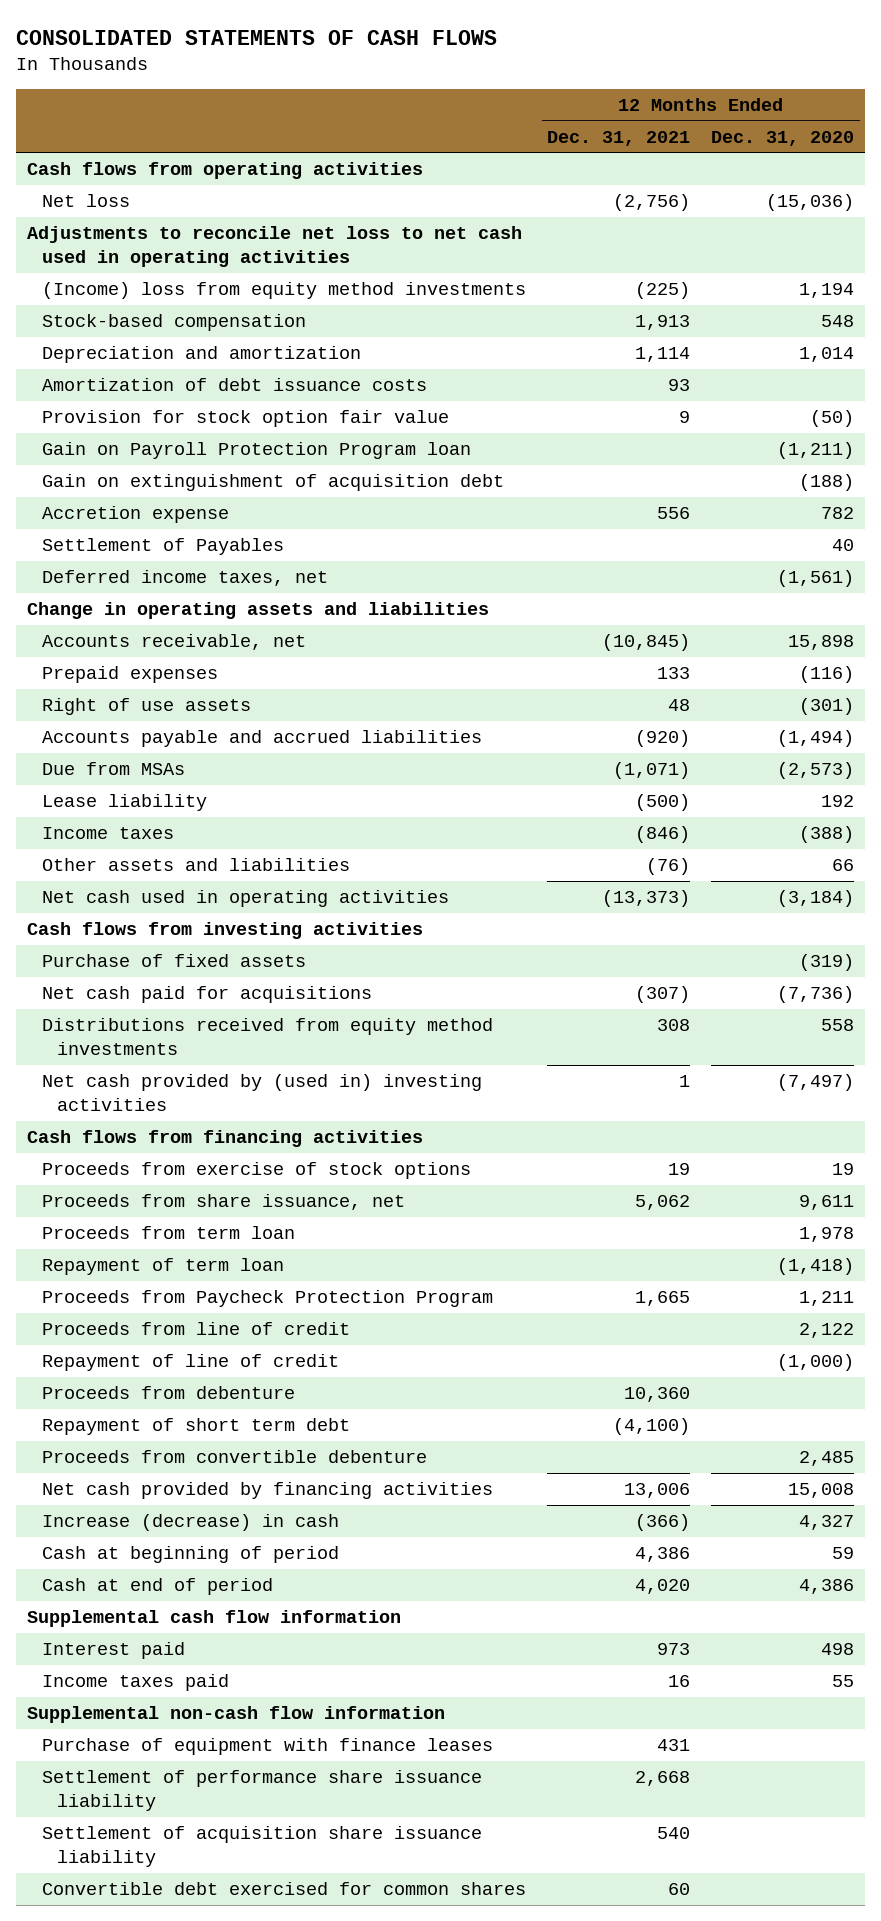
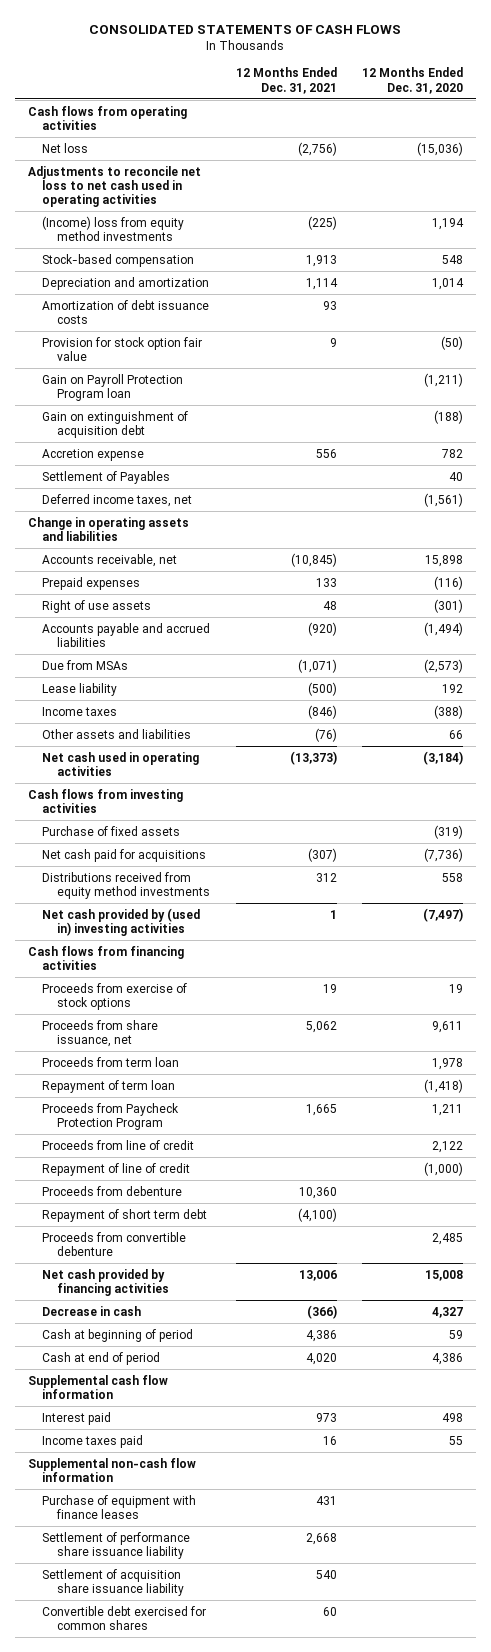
- Distributions received from equity method investments | 308 | 558
+ Distributions received from equity method investments | 312 | 558
- Increase (decrease) in cash | (366) | 4,327
+ Decrease in cash | (366) | 4,327

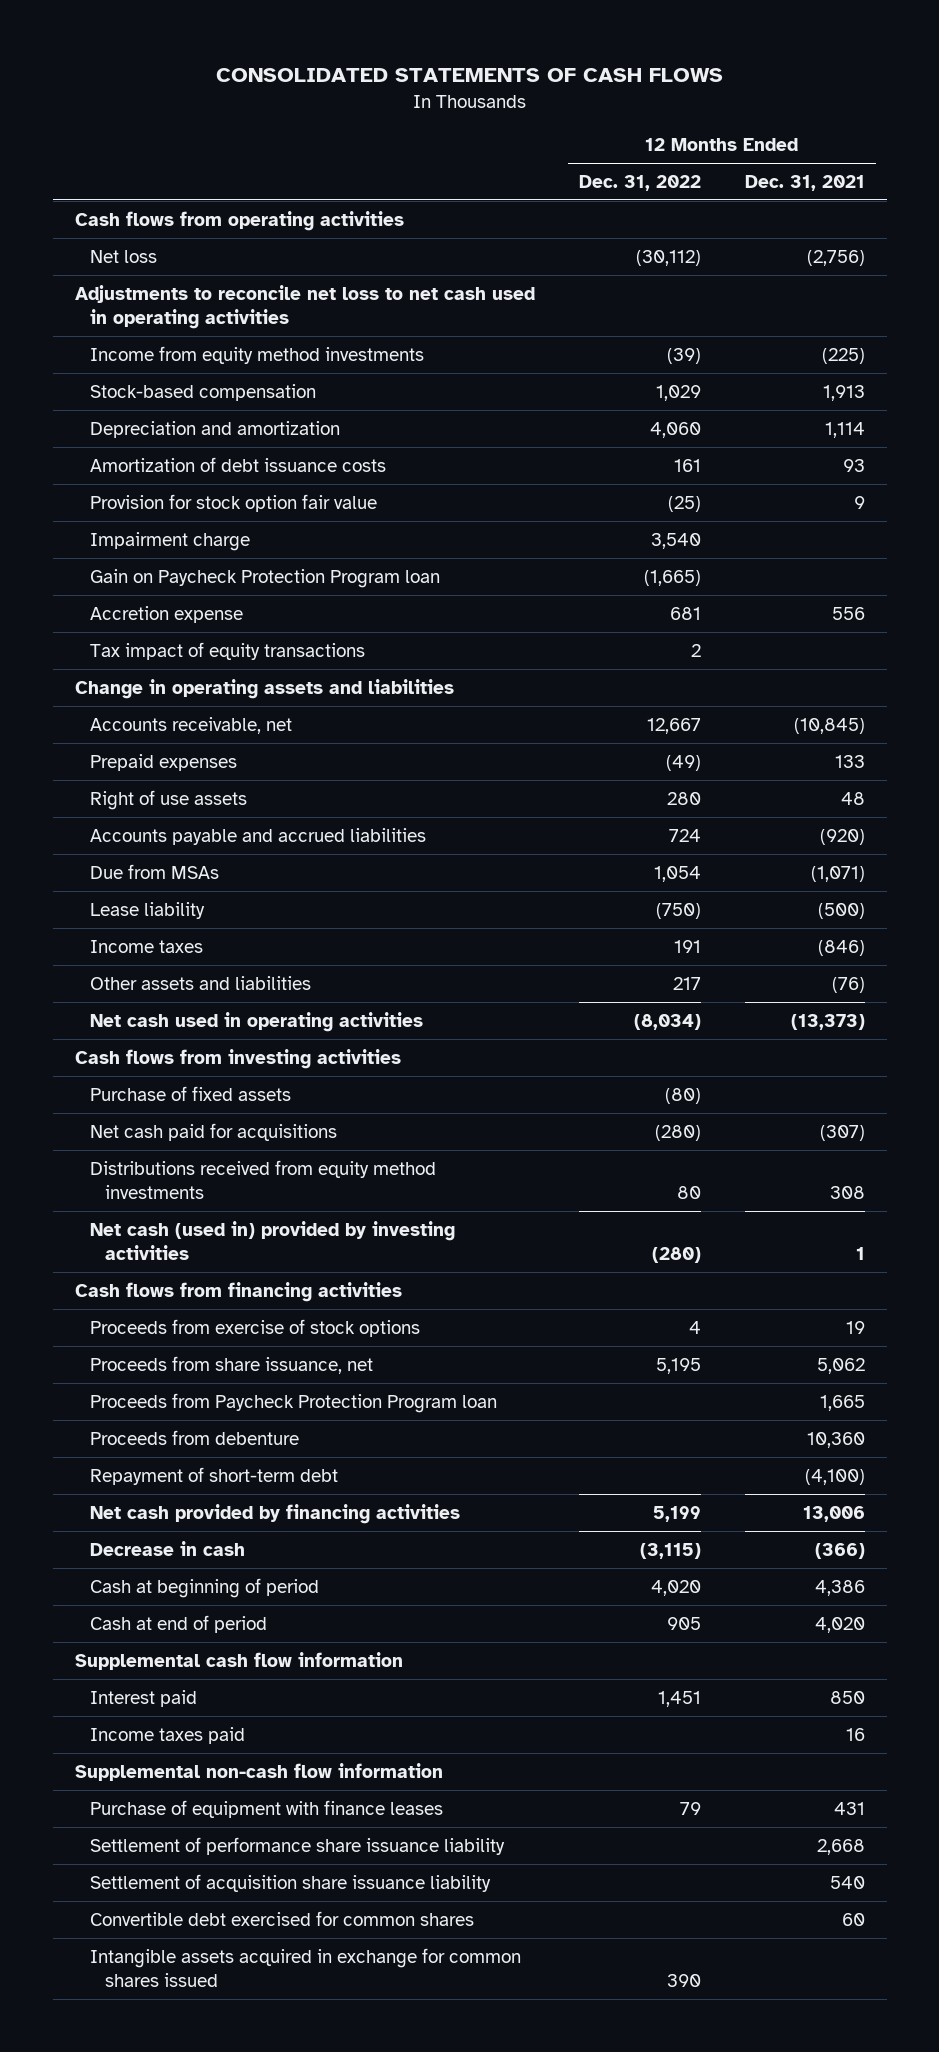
- | 12 Months Ended Dec. 31, 2021 | 12 Months Ended Dec. 31, 2020
+ | 12 Months Ended Dec. 31, 2022 | 12 Months Ended Dec. 31, 2021
- (Income) loss from equity method investments | (225) | 1,194
+ Income from equity method investments | (39) | (225)
- Gain on Payroll Protection Program loan | | (1,211)
- Gain on extinguishment of acquisition debt | | (188)
+ Impairment charge | 3,540 |
+ Gain on Paycheck Protection Program loan | (1,665) |
- Settlement of Payables | | 40
- Deferred income taxes, net | | (1,561)
+ Tax impact of equity transactions | 2 |
- Distributions received from equity method investments | 312 | 558
- Net cash provided by (used in) investing activities | 1 | (7,497)
+ Distributions received from equity method investments | 80 | 308
+ Net cash (used in) provided by investing activities | (280) | 1
- Proceeds from term loan | | 1,978
- Repayment of term loan | | (1,418)
- Proceeds from Paycheck Protection Program | 1,665 | 1,211
- Proceeds from line of credit | | 2,122
- Repayment of line of credit | | (1,000)
+ Proceeds from Paycheck Protection Program loan | | 1,665
- Repayment of short term debt | (4,100) |
- Proceeds from convertible debenture | | 2,485
+ Repayment of short-term debt | | (4,100)
- Interest paid | 973 | 498
+ Interest paid | 1,451 | 850
+ Intangible assets acquired in exchange for common shares issued | 390 |

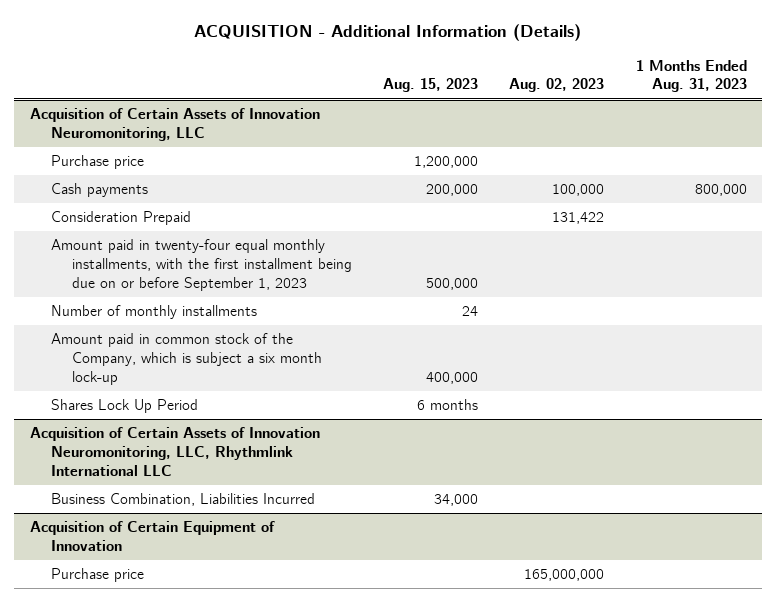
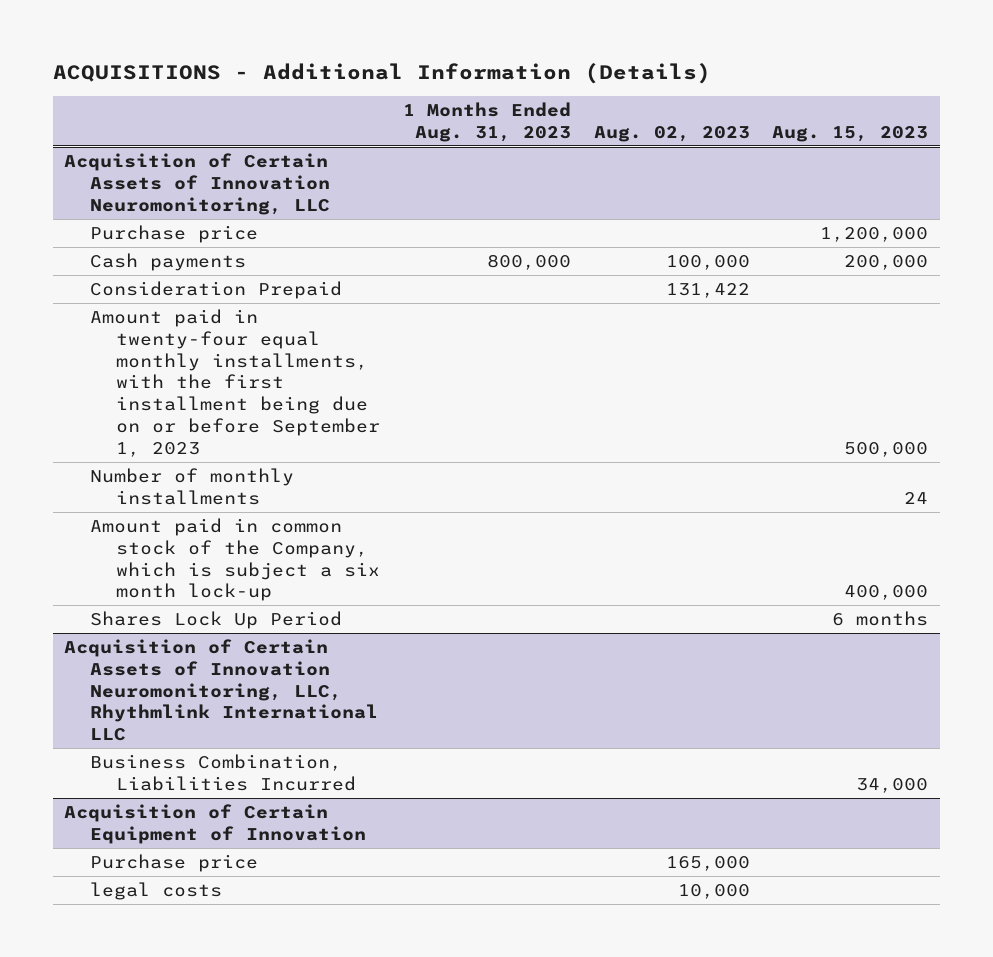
- ACQUISITION - Additional Information (Details)
+ ACQUISITIONS - Additional Information (Details)
- | Aug. 15, 2023 | Aug. 02, 2023 | 1 Months Ended Aug. 31, 2023
+ | 1 Months Ended Aug. 31, 2023 | Aug. 02, 2023 | Aug. 15, 2023
@ Acquisition of Certain Equipment of Innovation
- Purchase price | | 165,000,000 |
+ Purchase price | | 165,000 |
+ legal costs | | 10,000 |

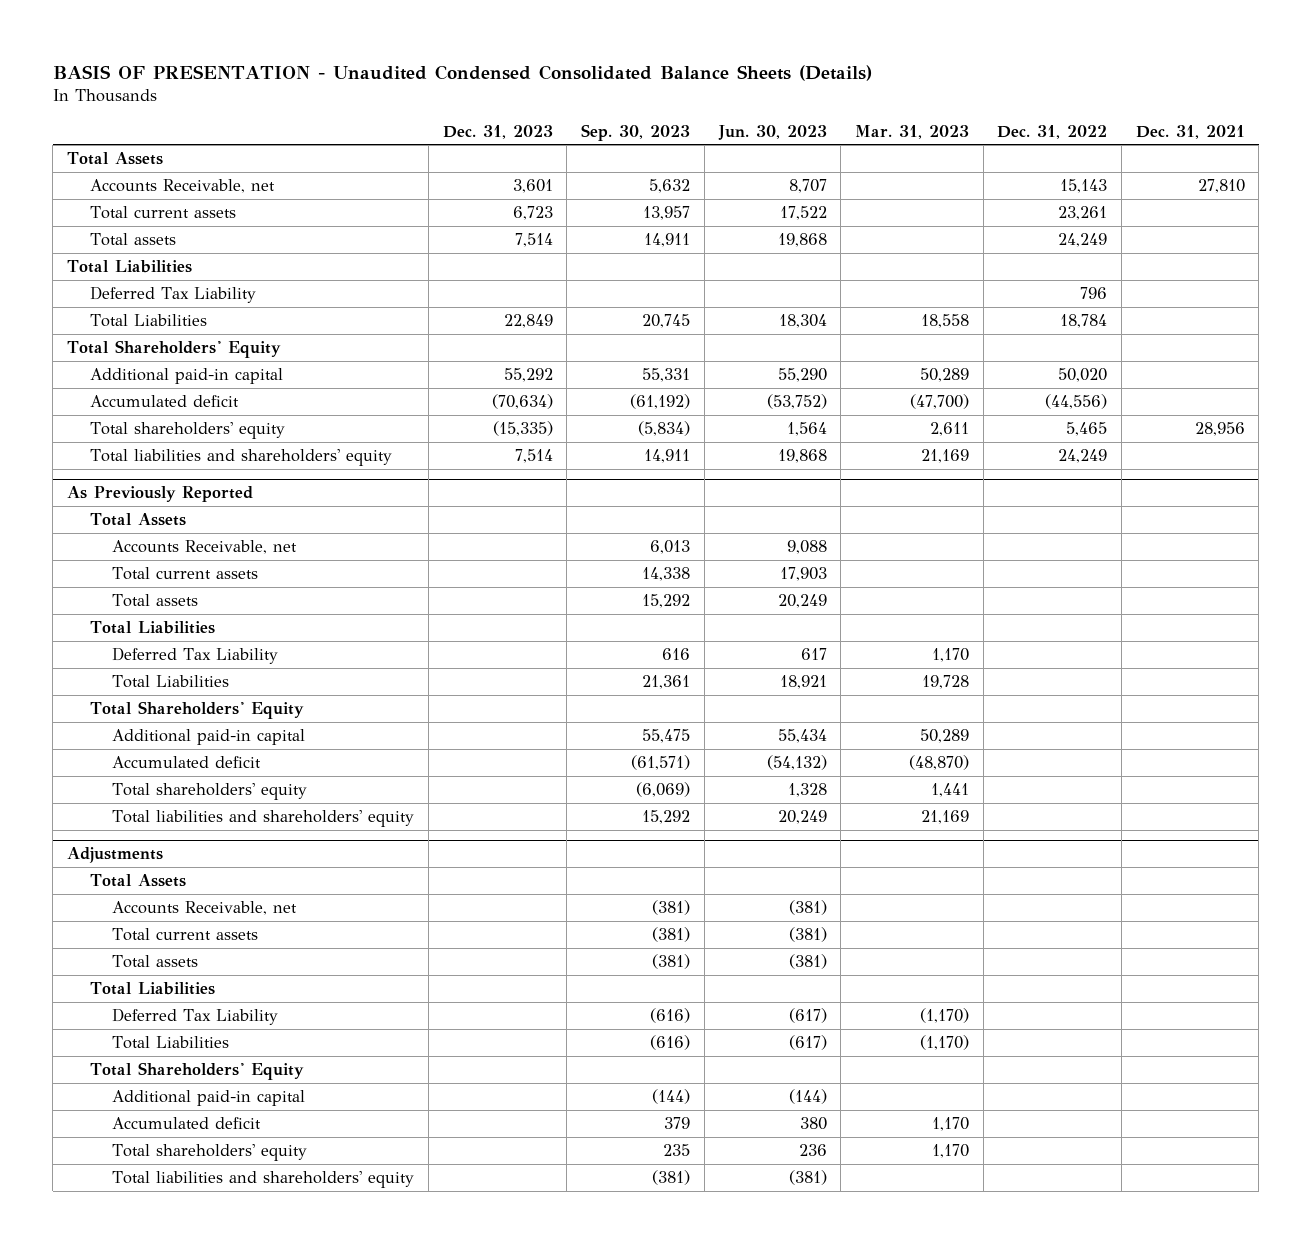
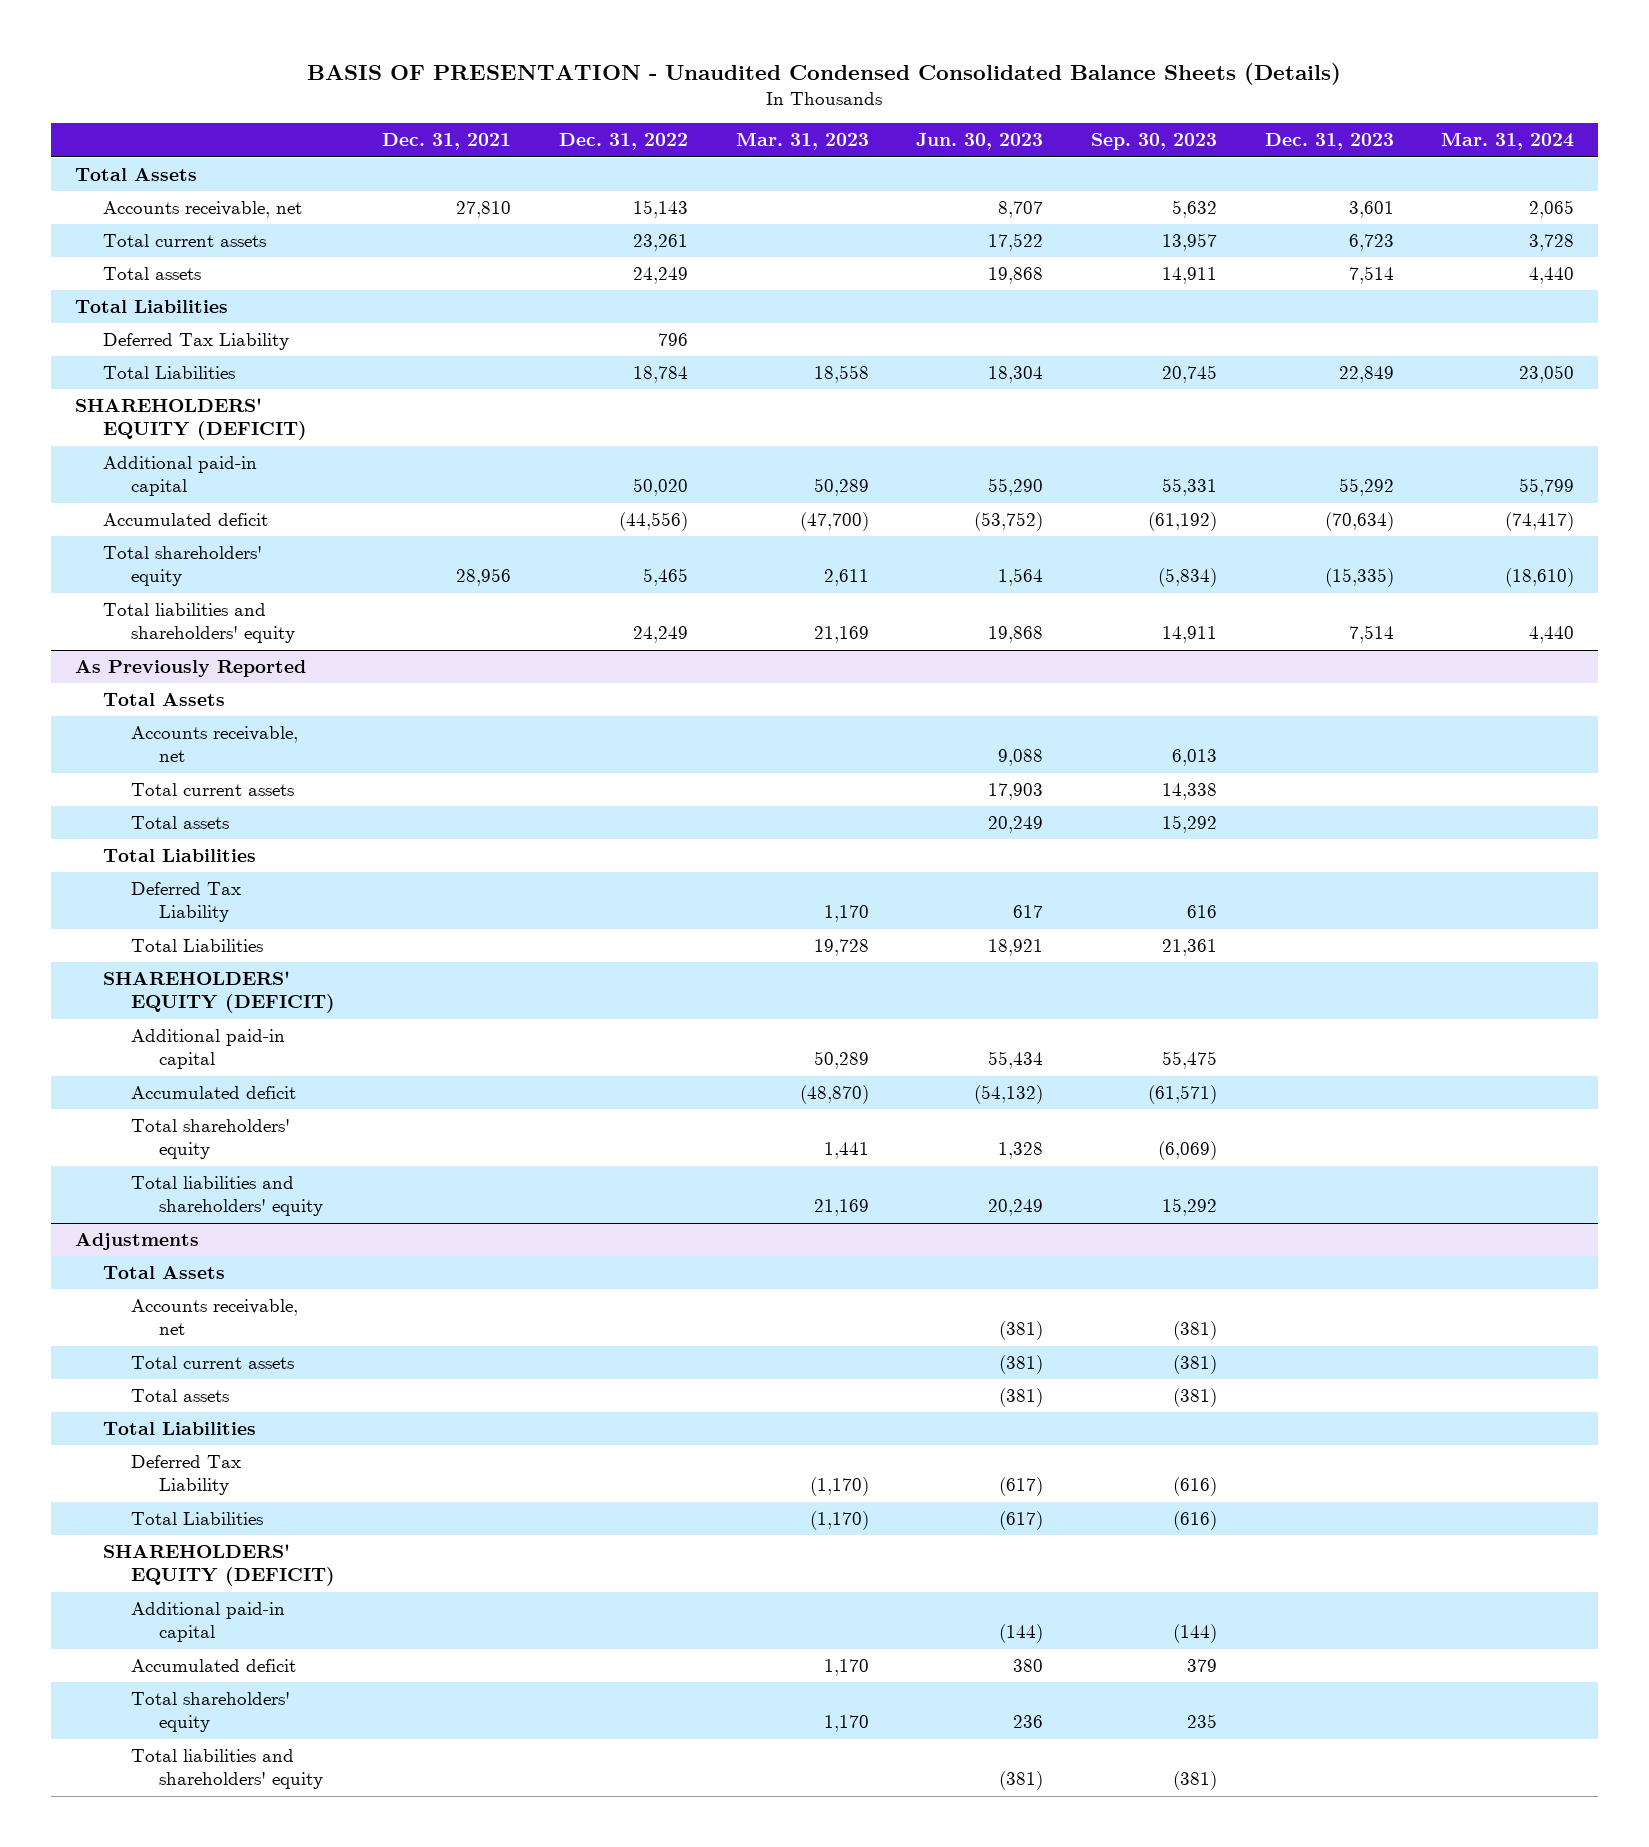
- | Dec. 31, 2023 | Sep. 30, 2023 | Jun. 30, 2023 | Mar. 31, 2023 | Dec. 31, 2022 | Dec. 31, 2021
+ | Dec. 31, 2021 | Dec. 31, 2022 | Mar. 31, 2023 | Jun. 30, 2023 | Sep. 30, 2023 | Dec. 31, 2023 | Mar. 31, 2024
- Accounts Receivable, net | 3,601 | 5,632 | 8,707 | | 15,143 | 27,810
+ Accounts receivable, net | 27,810 | 15,143 | | 8,707 | 5,632 | 3,601 | 2,065
- Total Shareholders' Equity
+ SHAREHOLDERS' EQUITY (DEFICIT)
@ As Previously Reported
- Accounts Receivable, net | | 6,013 | 9,088 | | |
+ Accounts receivable, net | | | | 9,088 | 6,013 | |
- Total Shareholders' Equity
+ SHAREHOLDERS' EQUITY (DEFICIT)
@ Adjustments
- Accounts Receivable, net | | (381) | (381) | | |
+ Accounts receivable, net | | | | (381) | (381) | |
- Total Shareholders' Equity
+ SHAREHOLDERS' EQUITY (DEFICIT)

